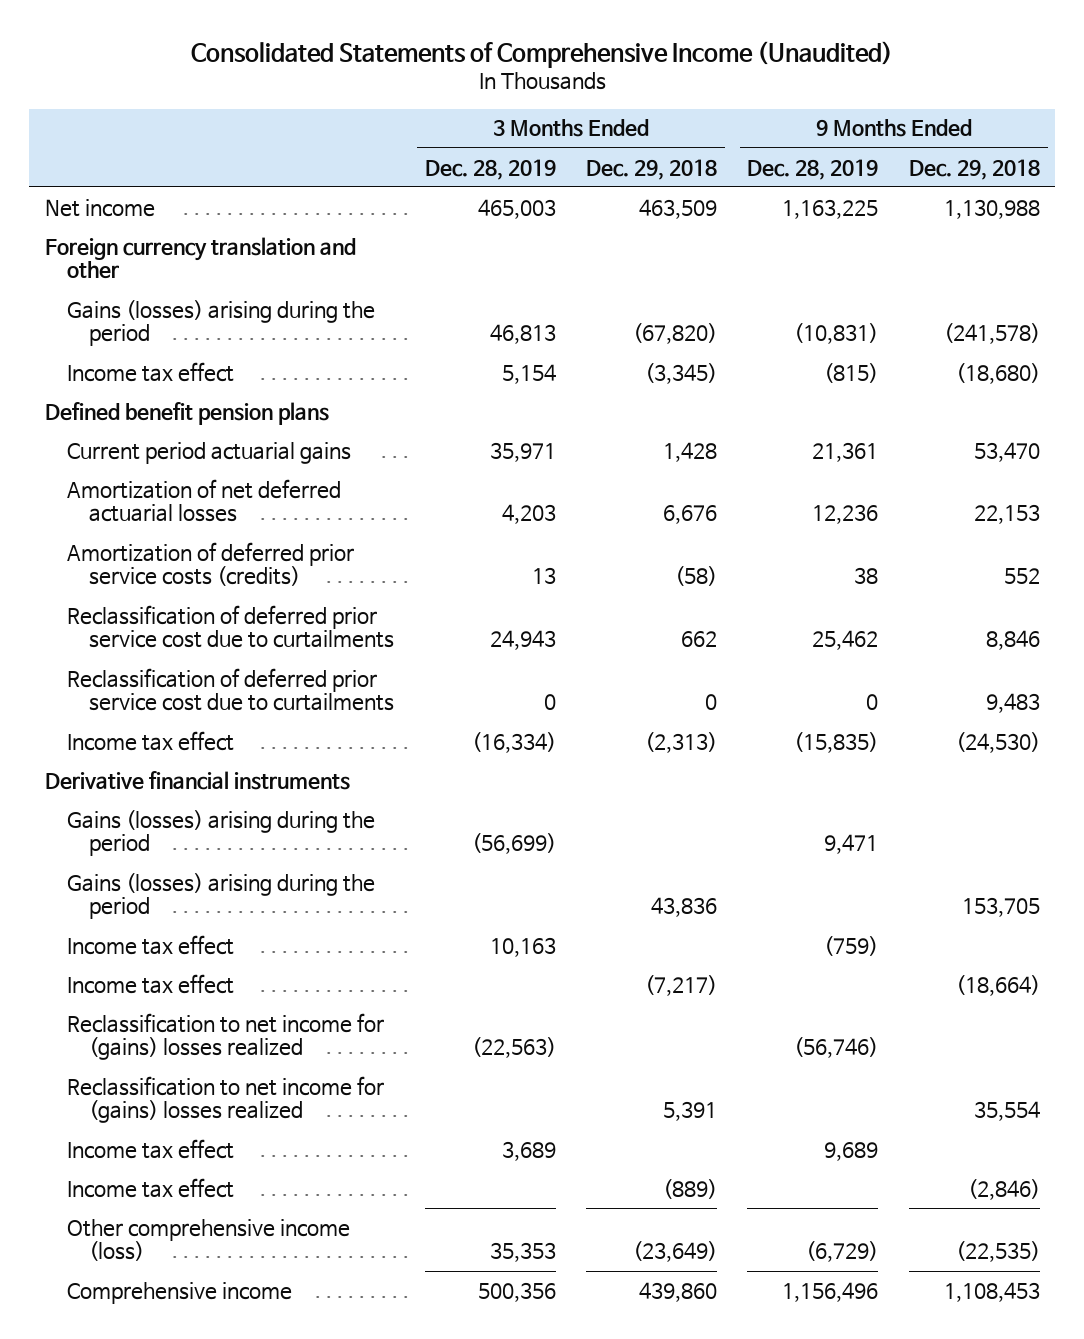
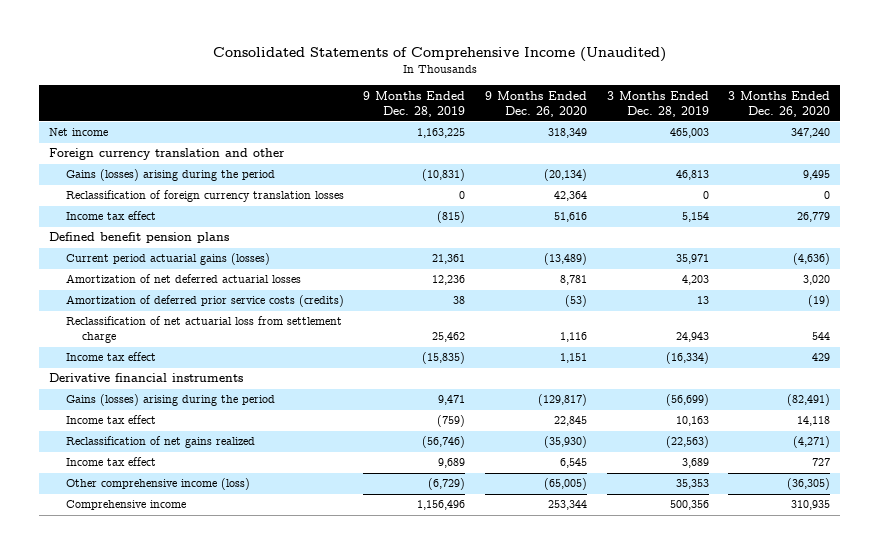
- | 3 Months Ended Dec. 28, 2019 | 3 Months Ended Dec. 29, 2018 | 9 Months Ended Dec. 28, 2019 | 9 Months Ended Dec. 29, 2018
+ | 9 Months Ended Dec. 28, 2019 | 9 Months Ended Dec. 26, 2020 | 3 Months Ended Dec. 28, 2019 | 3 Months Ended Dec. 26, 2020
+ Reclassification of foreign currency translation losses | 0 | 42,364 | 0 | 0
- Current period actuarial gains | 35,971 | 1,428 | 21,361 | 53,470
+ Current period actuarial gains (losses) | 21,361 | (13,489) | 35,971 | (4,636)
- Reclassification of deferred prior service cost due to curtailments | 24,943 | 662 | 25,462 | 8,846
- Reclassification of deferred prior service cost due to curtailments | 0 | 0 | 0 | 9,483
+ Reclassification of net actuarial loss from settlement charge | 25,462 | 1,116 | 24,943 | 544
- Gains (losses) arising during the period | | 43,836 | | 153,705
- Income tax effect | | (7,217) | | (18,664)
- Reclassification to net income for (gains) losses realized | (22,563) | | (56,746) |
- Reclassification to net income for (gains) losses realized | | 5,391 | | 35,554
+ Reclassification of net gains realized | (56,746) | (35,930) | (22,563) | (4,271)
- Income tax effect | | (889) | | (2,846)

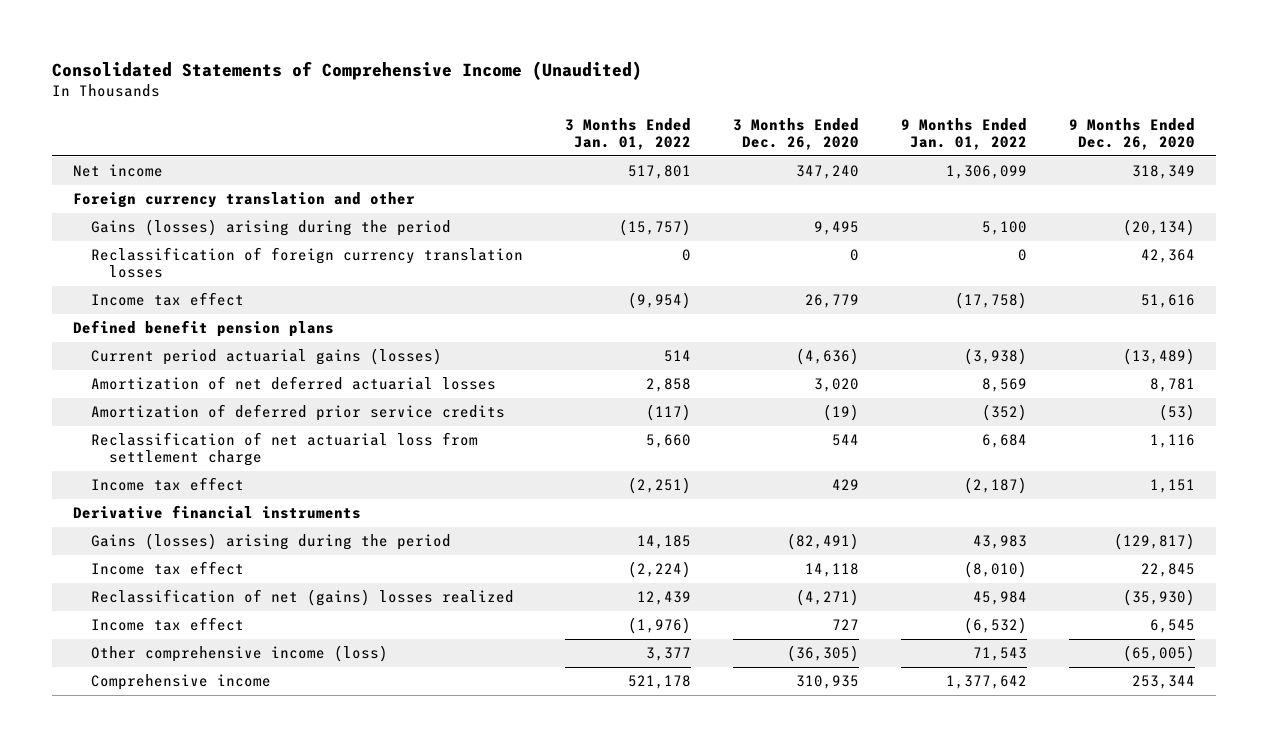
- | 9 Months Ended Dec. 28, 2019 | 9 Months Ended Dec. 26, 2020 | 3 Months Ended Dec. 28, 2019 | 3 Months Ended Dec. 26, 2020
+ | 3 Months Ended Jan. 01, 2022 | 3 Months Ended Dec. 26, 2020 | 9 Months Ended Jan. 01, 2022 | 9 Months Ended Dec. 26, 2020
- Amortization of deferred prior service costs (credits) | 38 | (53) | 13 | (19)
+ Amortization of deferred prior service credits | (117) | (19) | (352) | (53)
- Reclassification of net gains realized | (56,746) | (35,930) | (22,563) | (4,271)
+ Reclassification of net (gains) losses realized | 12,439 | (4,271) | 45,984 | (35,930)

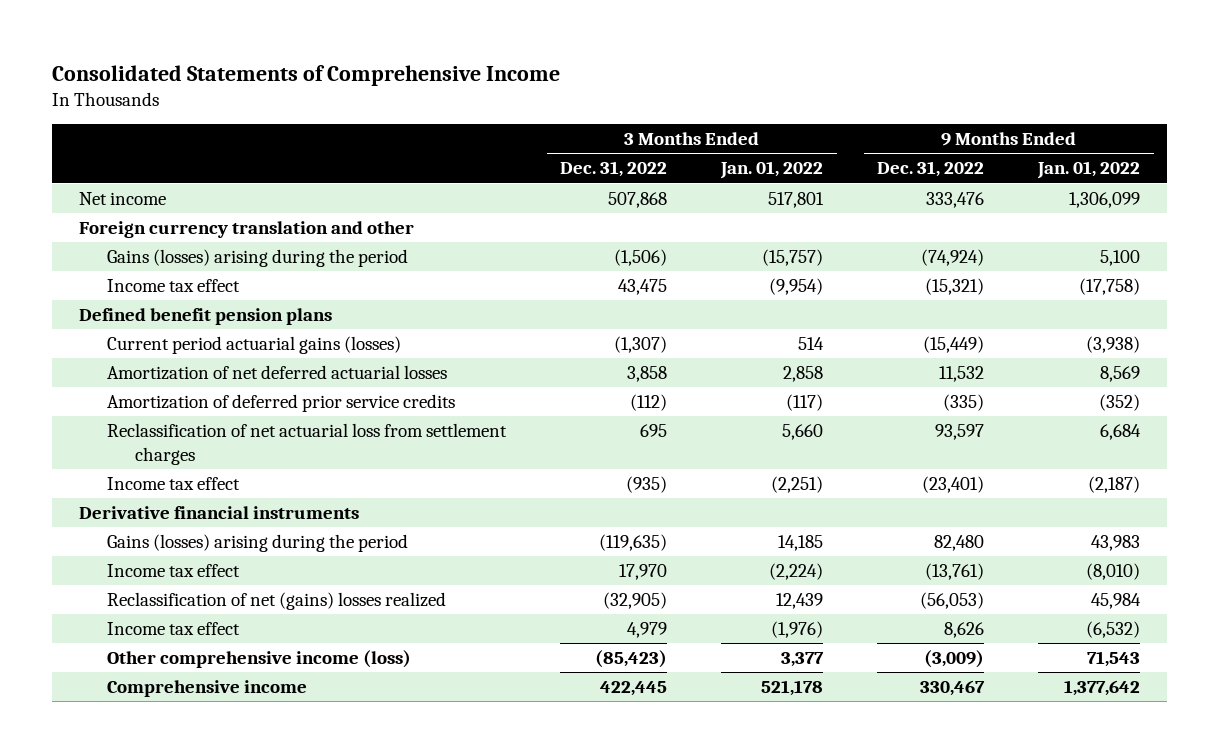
- Consolidated Statements of Comprehensive Income (Unaudited)
+ Consolidated Statements of Comprehensive Income
- | 3 Months Ended Jan. 01, 2022 | 3 Months Ended Dec. 26, 2020 | 9 Months Ended Jan. 01, 2022 | 9 Months Ended Dec. 26, 2020
+ | 3 Months Ended Dec. 31, 2022 | 3 Months Ended Jan. 01, 2022 | 9 Months Ended Dec. 31, 2022 | 9 Months Ended Jan. 01, 2022
- Reclassification of foreign currency translation losses | 0 | 0 | 0 | 42,364
- Reclassification of net actuarial loss from settlement charge | 5,660 | 544 | 6,684 | 1,116
+ Reclassification of net actuarial loss from settlement charges | 695 | 5,660 | 93,597 | 6,684

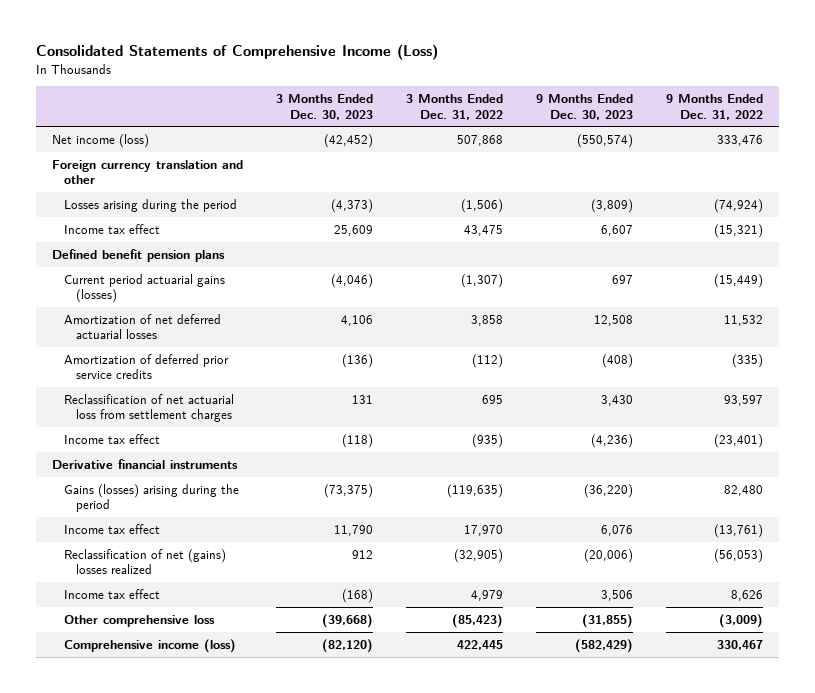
- Consolidated Statements of Comprehensive Income
+ Consolidated Statements of Comprehensive Income (Loss)
- | 3 Months Ended Dec. 31, 2022 | 3 Months Ended Jan. 01, 2022 | 9 Months Ended Dec. 31, 2022 | 9 Months Ended Jan. 01, 2022
+ | 3 Months Ended Dec. 30, 2023 | 3 Months Ended Dec. 31, 2022 | 9 Months Ended Dec. 30, 2023 | 9 Months Ended Dec. 31, 2022
- Net income | 507,868 | 517,801 | 333,476 | 1,306,099
+ Net income (loss) | (42,452) | 507,868 | (550,574) | 333,476
- Gains (losses) arising during the period | (1,506) | (15,757) | (74,924) | 5,100
+ Losses arising during the period | (4,373) | (1,506) | (3,809) | (74,924)
- Other comprehensive income (loss) | (85,423) | 3,377 | (3,009) | 71,543
- Comprehensive income | 422,445 | 521,178 | 330,467 | 1,377,642
+ Other comprehensive loss | (39,668) | (85,423) | (31,855) | (3,009)
+ Comprehensive income (loss) | (82,120) | 422,445 | (582,429) | 330,467

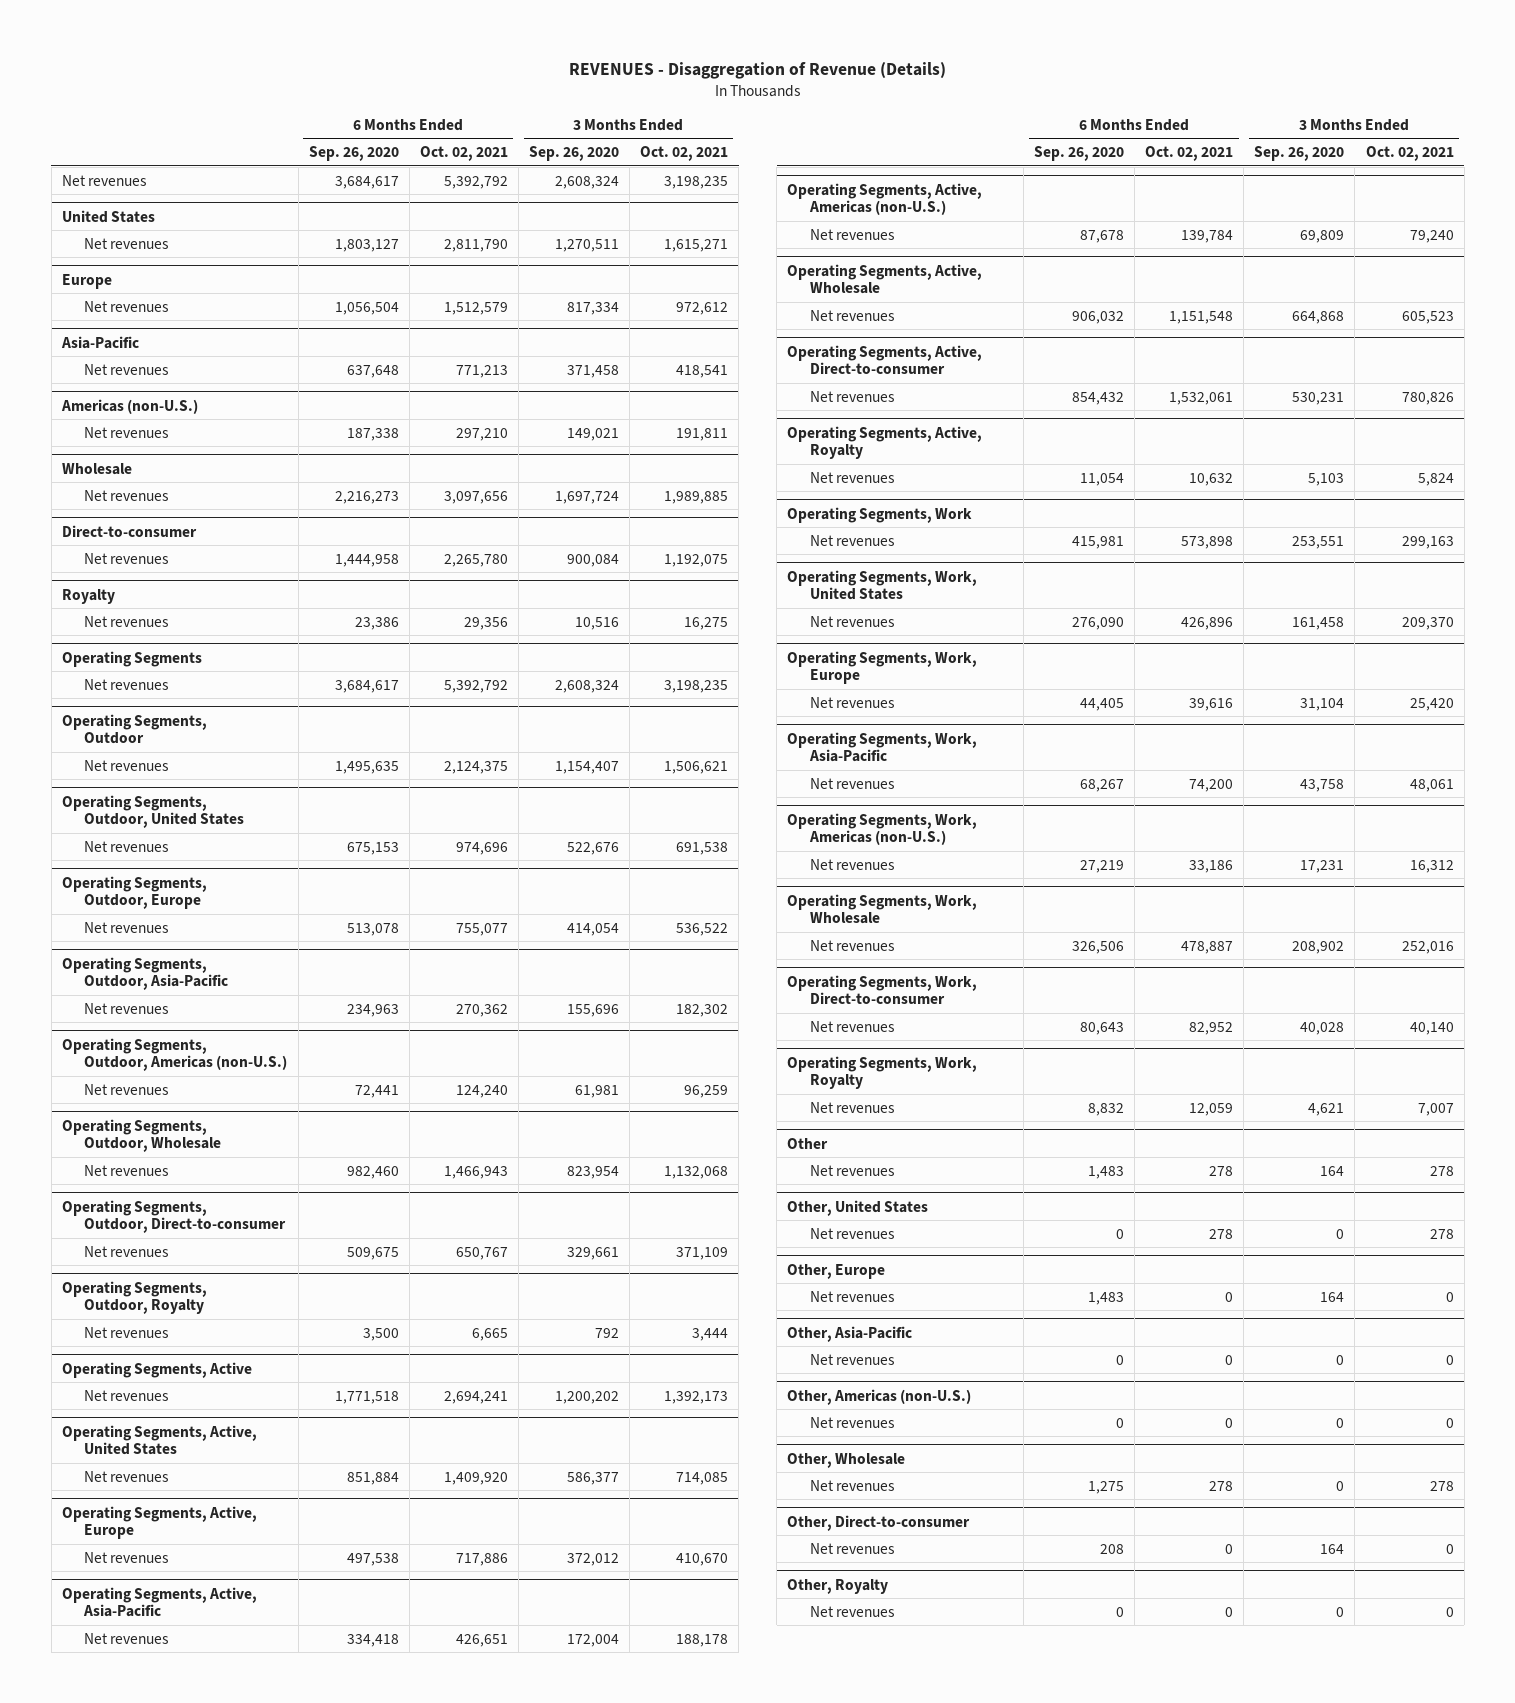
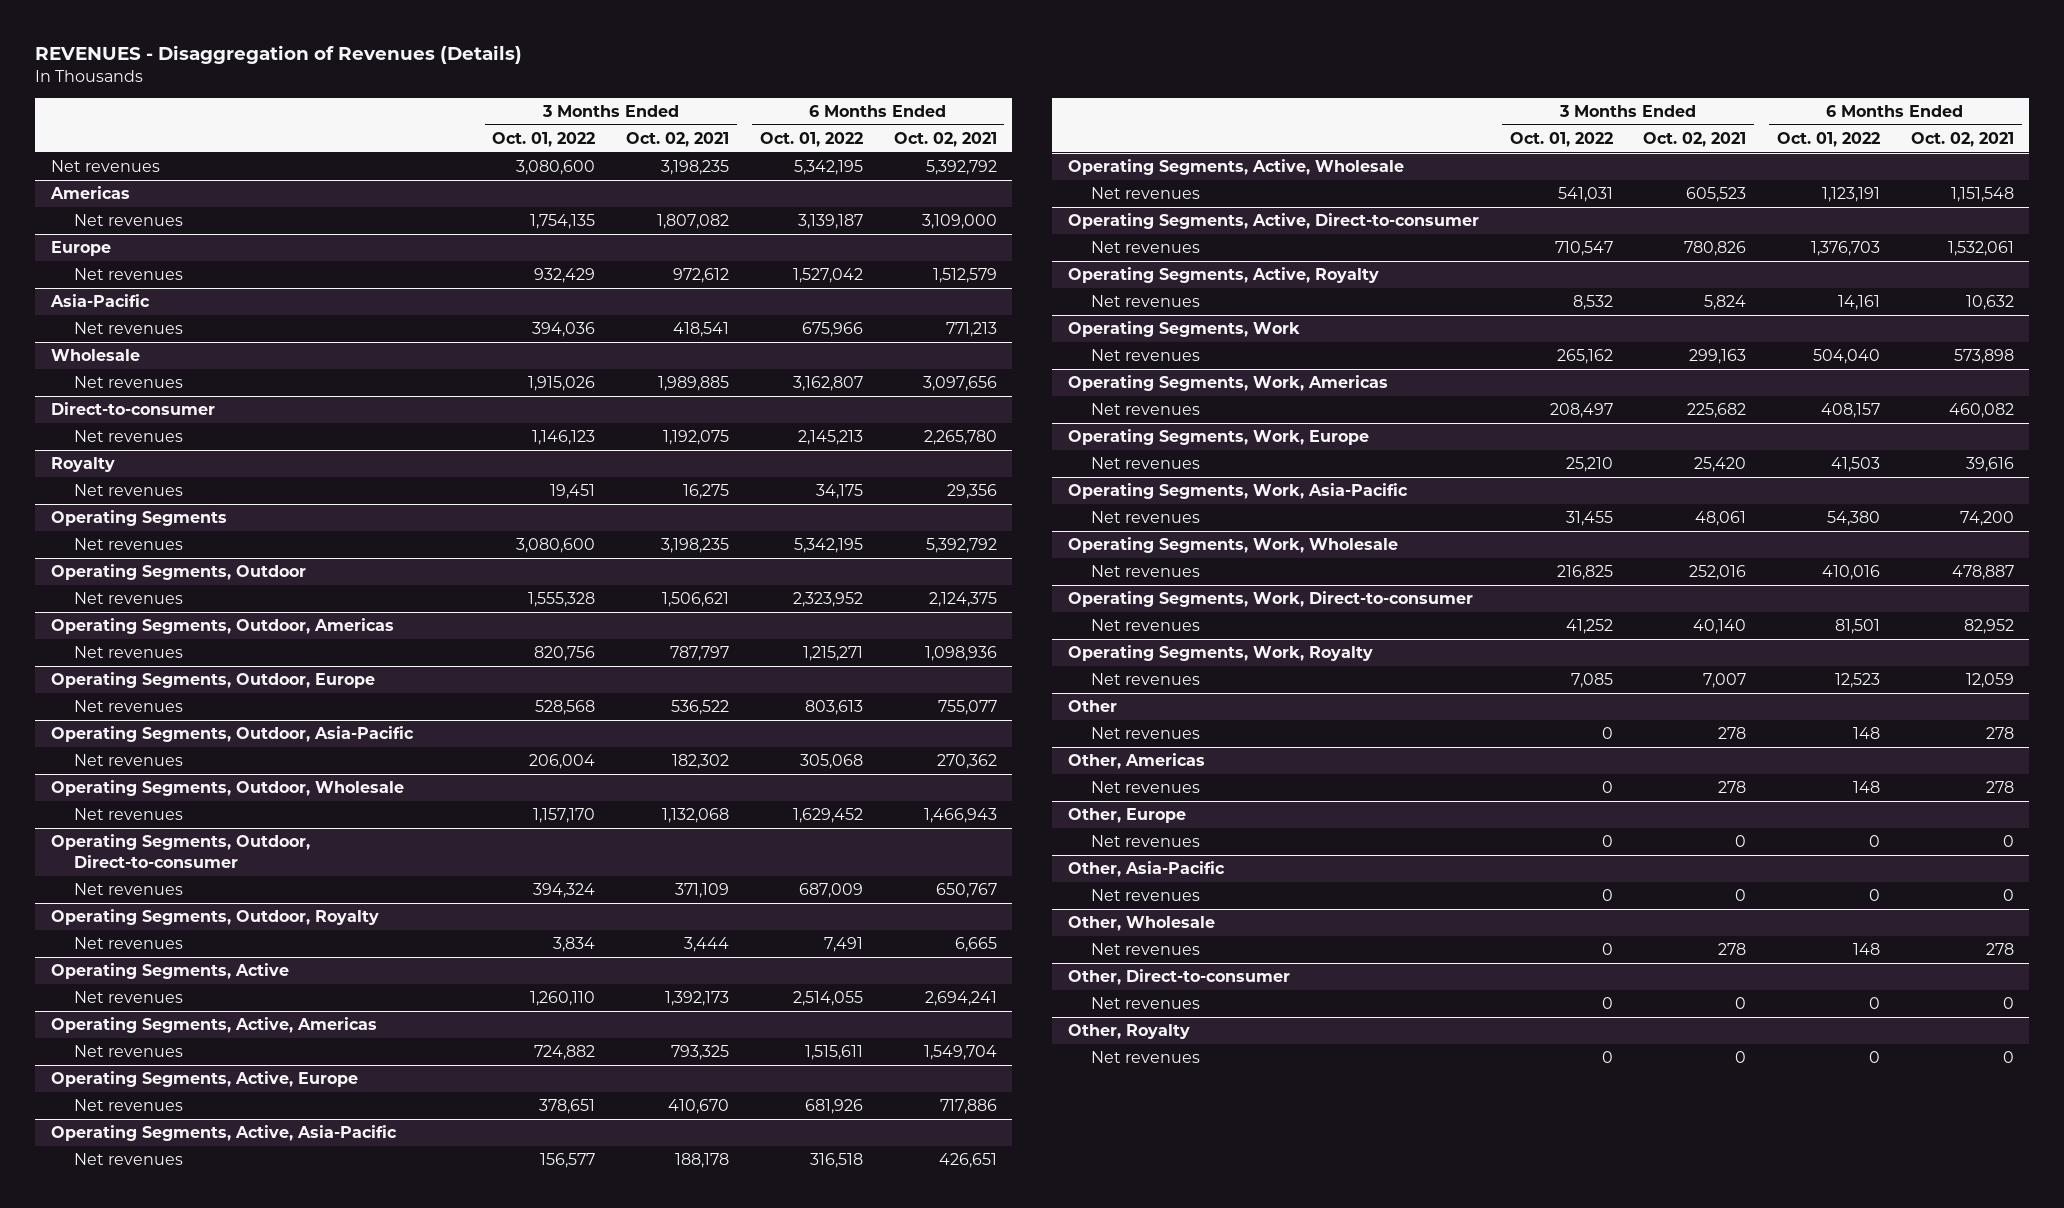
- REVENUES - Disaggregation of Revenue (Details)
+ REVENUES - Disaggregation of Revenues (Details)
- | 6 Months Ended Sep. 26, 2020 | 6 Months Ended Oct. 02, 2021 | 3 Months Ended Sep. 26, 2020 | 3 Months Ended Oct. 02, 2021
+ | 3 Months Ended Oct. 01, 2022 | 3 Months Ended Oct. 02, 2021 | 6 Months Ended Oct. 01, 2022 | 6 Months Ended Oct. 02, 2021
- United States
- Net revenues | 1,803,127 | 2,811,790 | 1,270,511 | 1,615,271
+ Americas
+ Net revenues | 1,754,135 | 1,807,082 | 3,139,187 | 3,109,000
- Americas (non-U.S.)
- Net revenues | 187,338 | 297,210 | 149,021 | 191,811
- Operating Segments, Outdoor, United States
- Net revenues | 675,153 | 974,696 | 522,676 | 691,538
+ Operating Segments, Outdoor, Americas
+ Net revenues | 820,756 | 787,797 | 1,215,271 | 1,098,936
- Operating Segments, Outdoor, Americas (non-U.S.)
- Net revenues | 72,441 | 124,240 | 61,981 | 96,259
- Operating Segments, Active, United States
- Net revenues | 851,884 | 1,409,920 | 586,377 | 714,085
+ Operating Segments, Active, Americas
+ Net revenues | 724,882 | 793,325 | 1,515,611 | 1,549,704
- Operating Segments, Active, Americas (non-U.S.)
- Net revenues | 87,678 | 139,784 | 69,809 | 79,240
- Operating Segments, Work, United States
- Net revenues | 276,090 | 426,896 | 161,458 | 209,370
+ Operating Segments, Work, Americas
+ Net revenues | 208,497 | 225,682 | 408,157 | 460,082
- Operating Segments, Work, Americas (non-U.S.)
- Net revenues | 27,219 | 33,186 | 17,231 | 16,312
- Other, United States
+ Other, Americas
- Other, Americas (non-U.S.)
- Net revenues | 0 | 0 | 0 | 0

